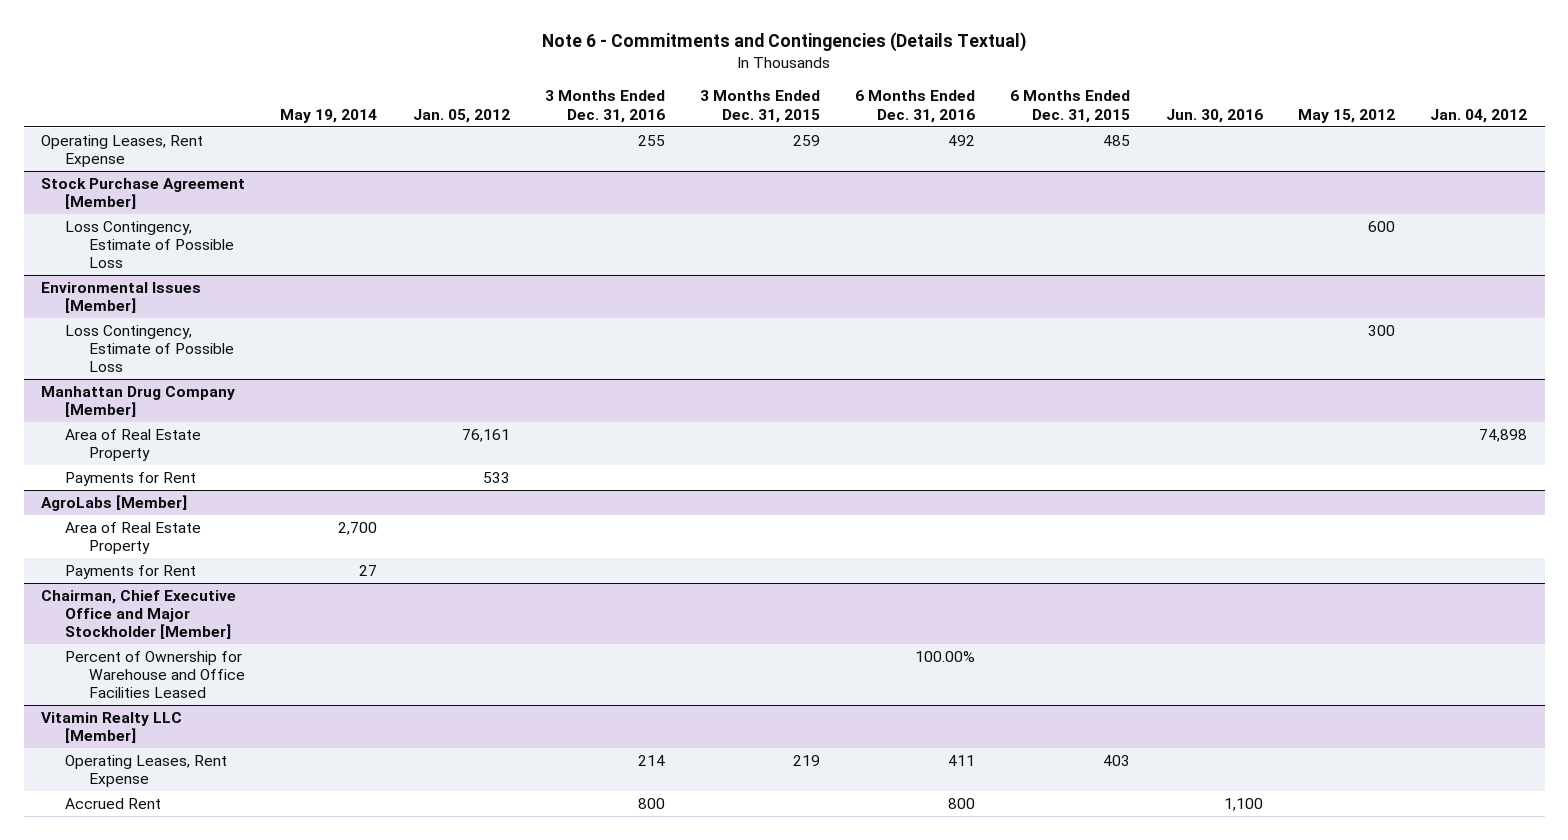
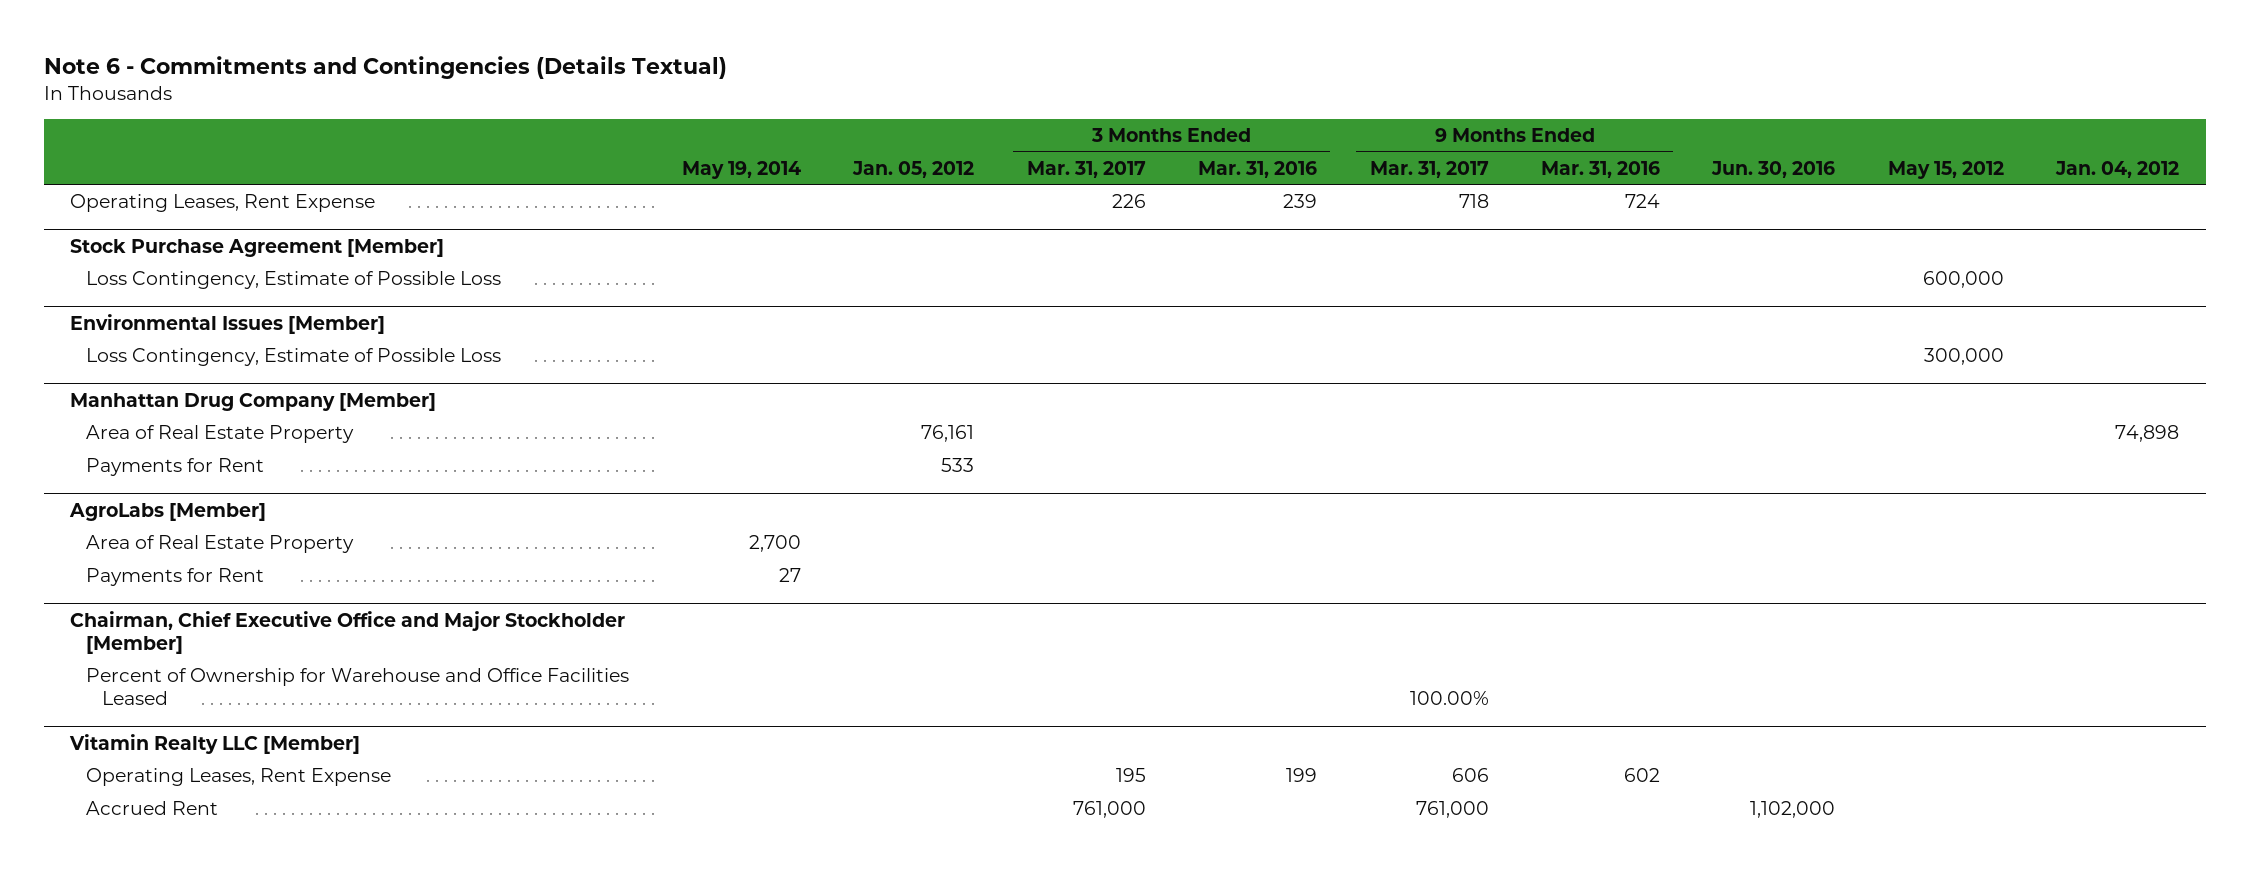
- | May 19, 2014 | Jan. 05, 2012 | 3 Months Ended Dec. 31, 2016 | 3 Months Ended Dec. 31, 2015 | 6 Months Ended Dec. 31, 2016 | 6 Months Ended Dec. 31, 2015 | Jun. 30, 2016 | May 15, 2012 | Jan. 04, 2012
+ | May 19, 2014 | Jan. 05, 2012 | 3 Months Ended Mar. 31, 2017 | 3 Months Ended Mar. 31, 2016 | 9 Months Ended Mar. 31, 2017 | 9 Months Ended Mar. 31, 2016 | Jun. 30, 2016 | May 15, 2012 | Jan. 04, 2012
@ Stock Purchase Agreement [Member]
- Loss Contingency, Estimate of Possible Loss | | | | | | | | 600 |
+ Loss Contingency, Estimate of Possible Loss | | | | | | | | 600,000 |
@ Environmental Issues [Member]
- Loss Contingency, Estimate of Possible Loss | | | | | | | | 300 |
+ Loss Contingency, Estimate of Possible Loss | | | | | | | | 300,000 |
@ Vitamin Realty LLC [Member]
- Accrued Rent | | | 800 | | 800 | | 1,100 | |
+ Accrued Rent | | | 761,000 | | 761,000 | | 1,102,000 | |

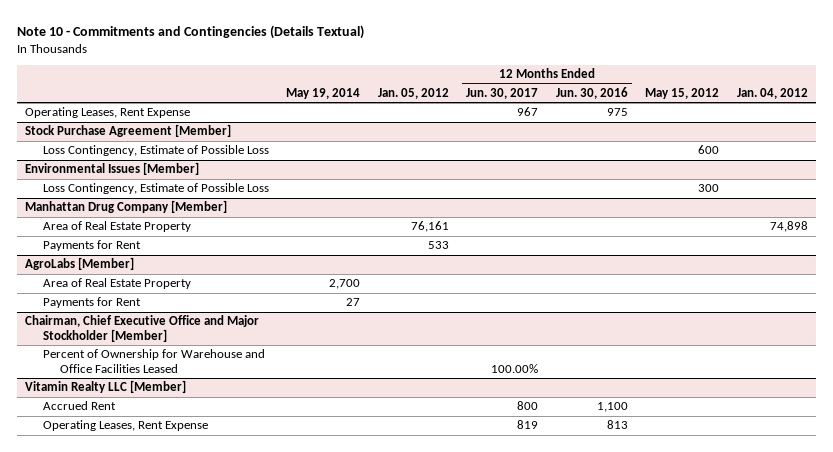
- Note 6 - Commitments and Contingencies (Details Textual)
+ Note 10 - Commitments and Contingencies (Details Textual)
- | May 19, 2014 | Jan. 05, 2012 | 3 Months Ended Mar. 31, 2017 | 3 Months Ended Mar. 31, 2016 | 9 Months Ended Mar. 31, 2017 | 9 Months Ended Mar. 31, 2016 | Jun. 30, 2016 | May 15, 2012 | Jan. 04, 2012
+ | May 19, 2014 | Jan. 05, 2012 | 12 Months Ended Jun. 30, 2017 | 12 Months Ended Jun. 30, 2016 | May 15, 2012 | Jan. 04, 2012
@ Stock Purchase Agreement [Member]
- Loss Contingency, Estimate of Possible Loss | | | | | | | | 600,000 |
+ Loss Contingency, Estimate of Possible Loss | | | | | 600 |
@ Environmental Issues [Member]
- Loss Contingency, Estimate of Possible Loss | | | | | | | | 300,000 |
+ Loss Contingency, Estimate of Possible Loss | | | | | 300 |
@ Vitamin Realty LLC [Member]
moved down: Operating Leases, Rent Expense | | | 819 | 813 | |

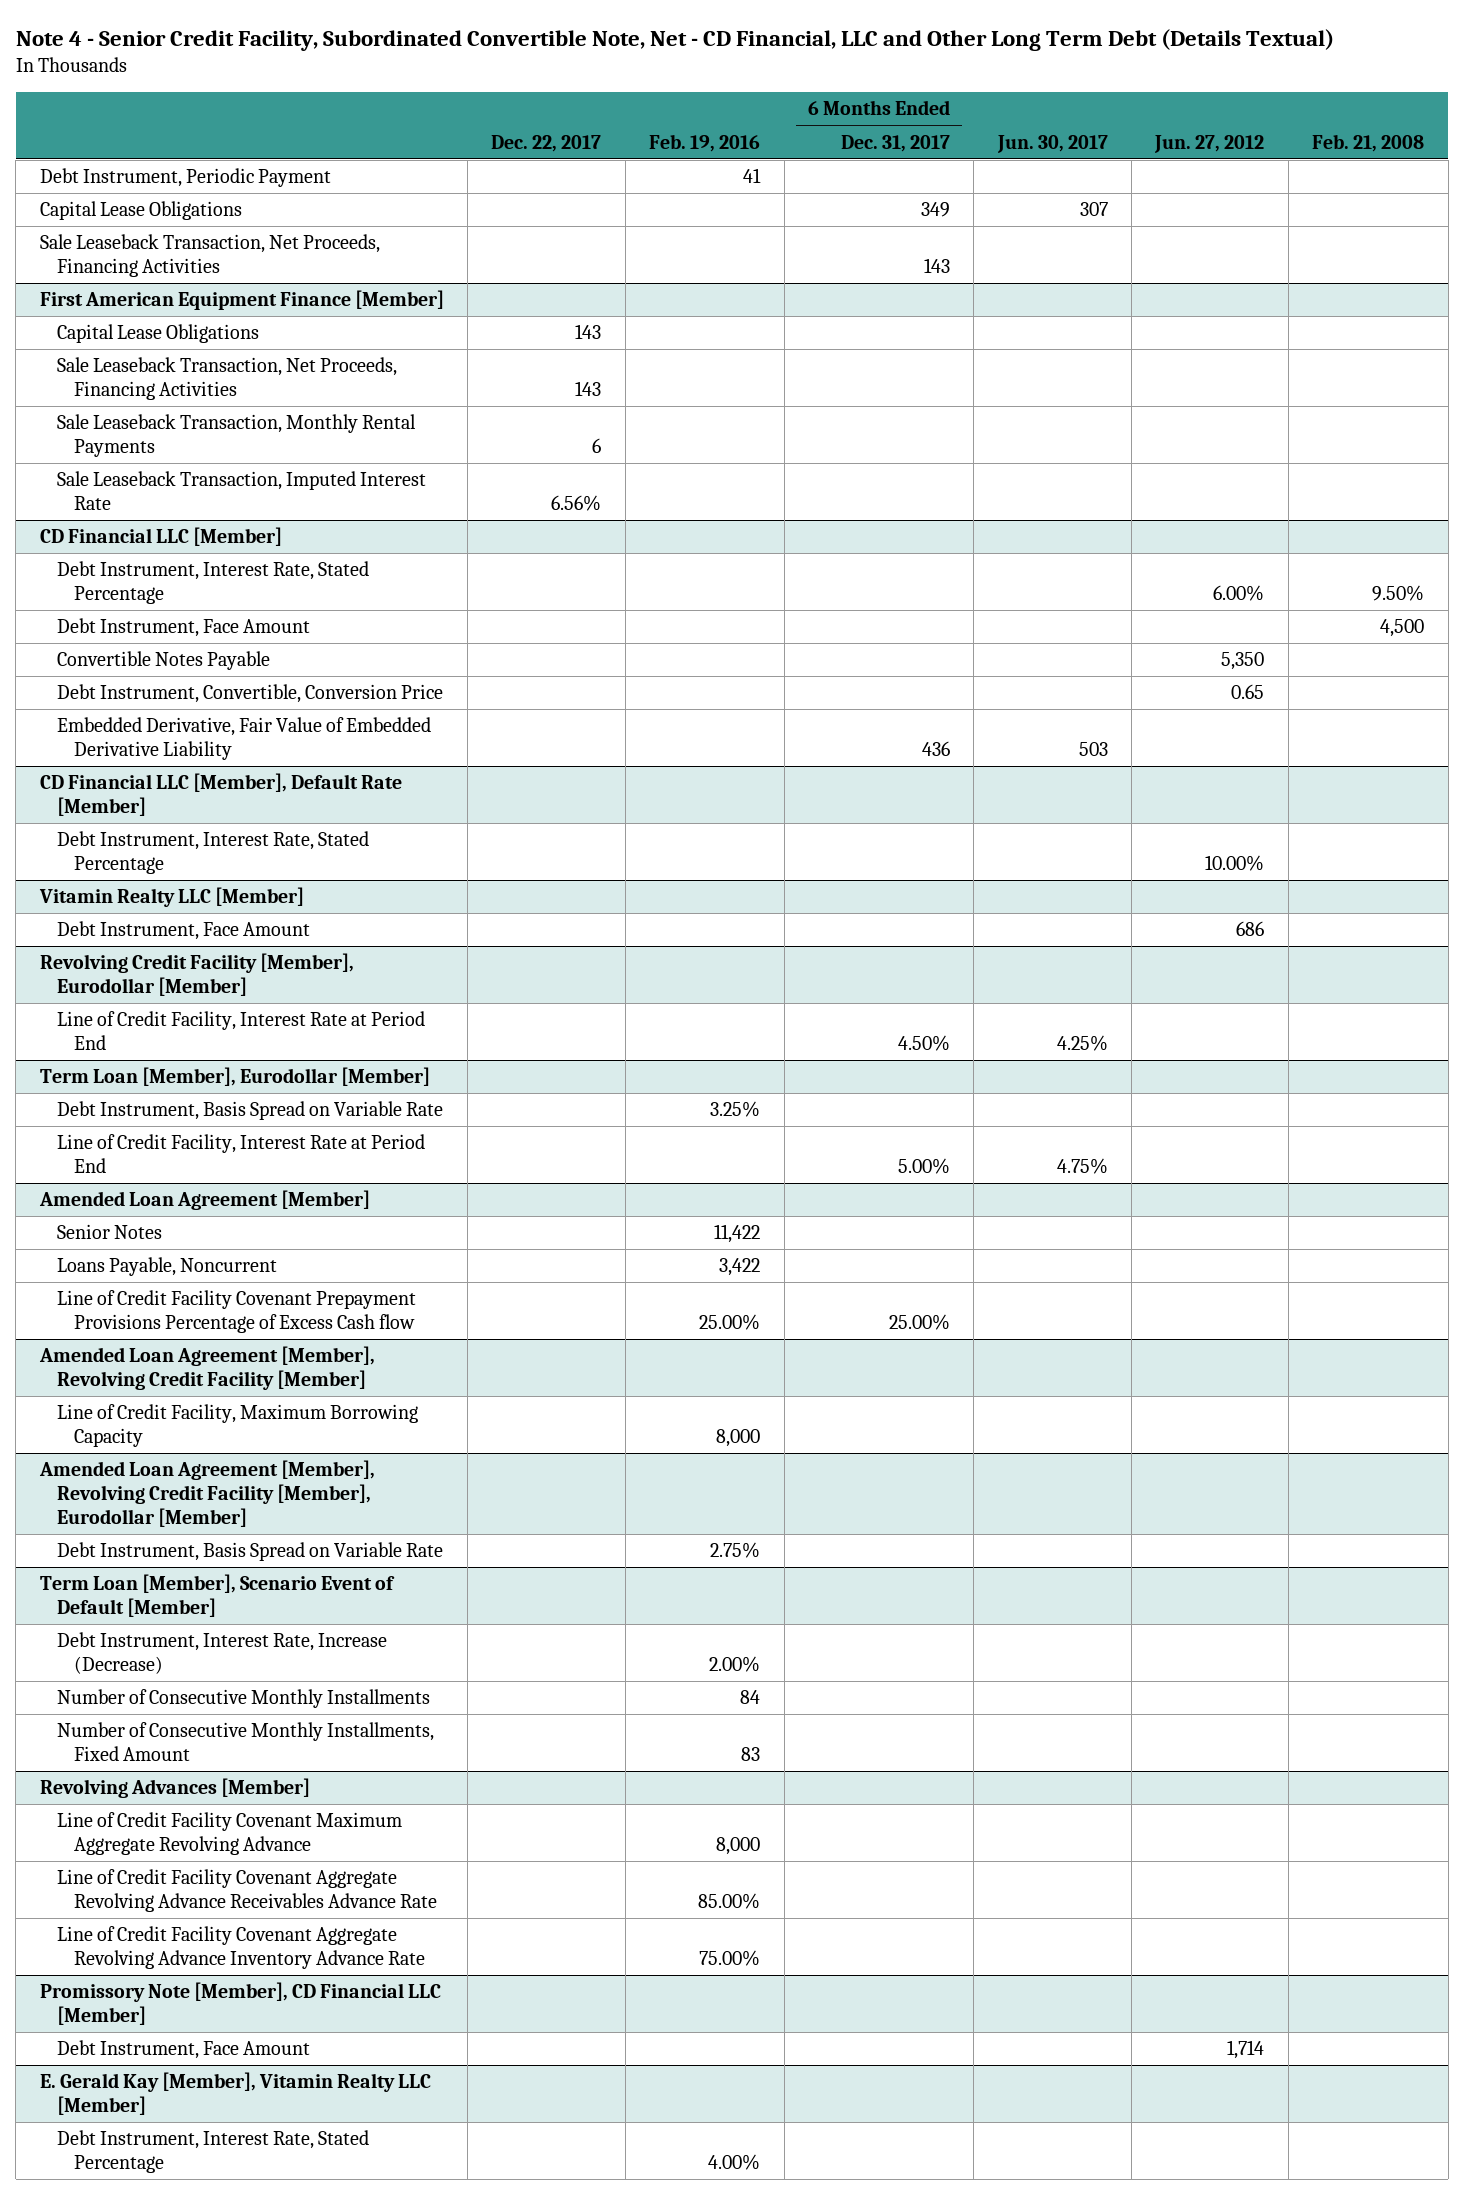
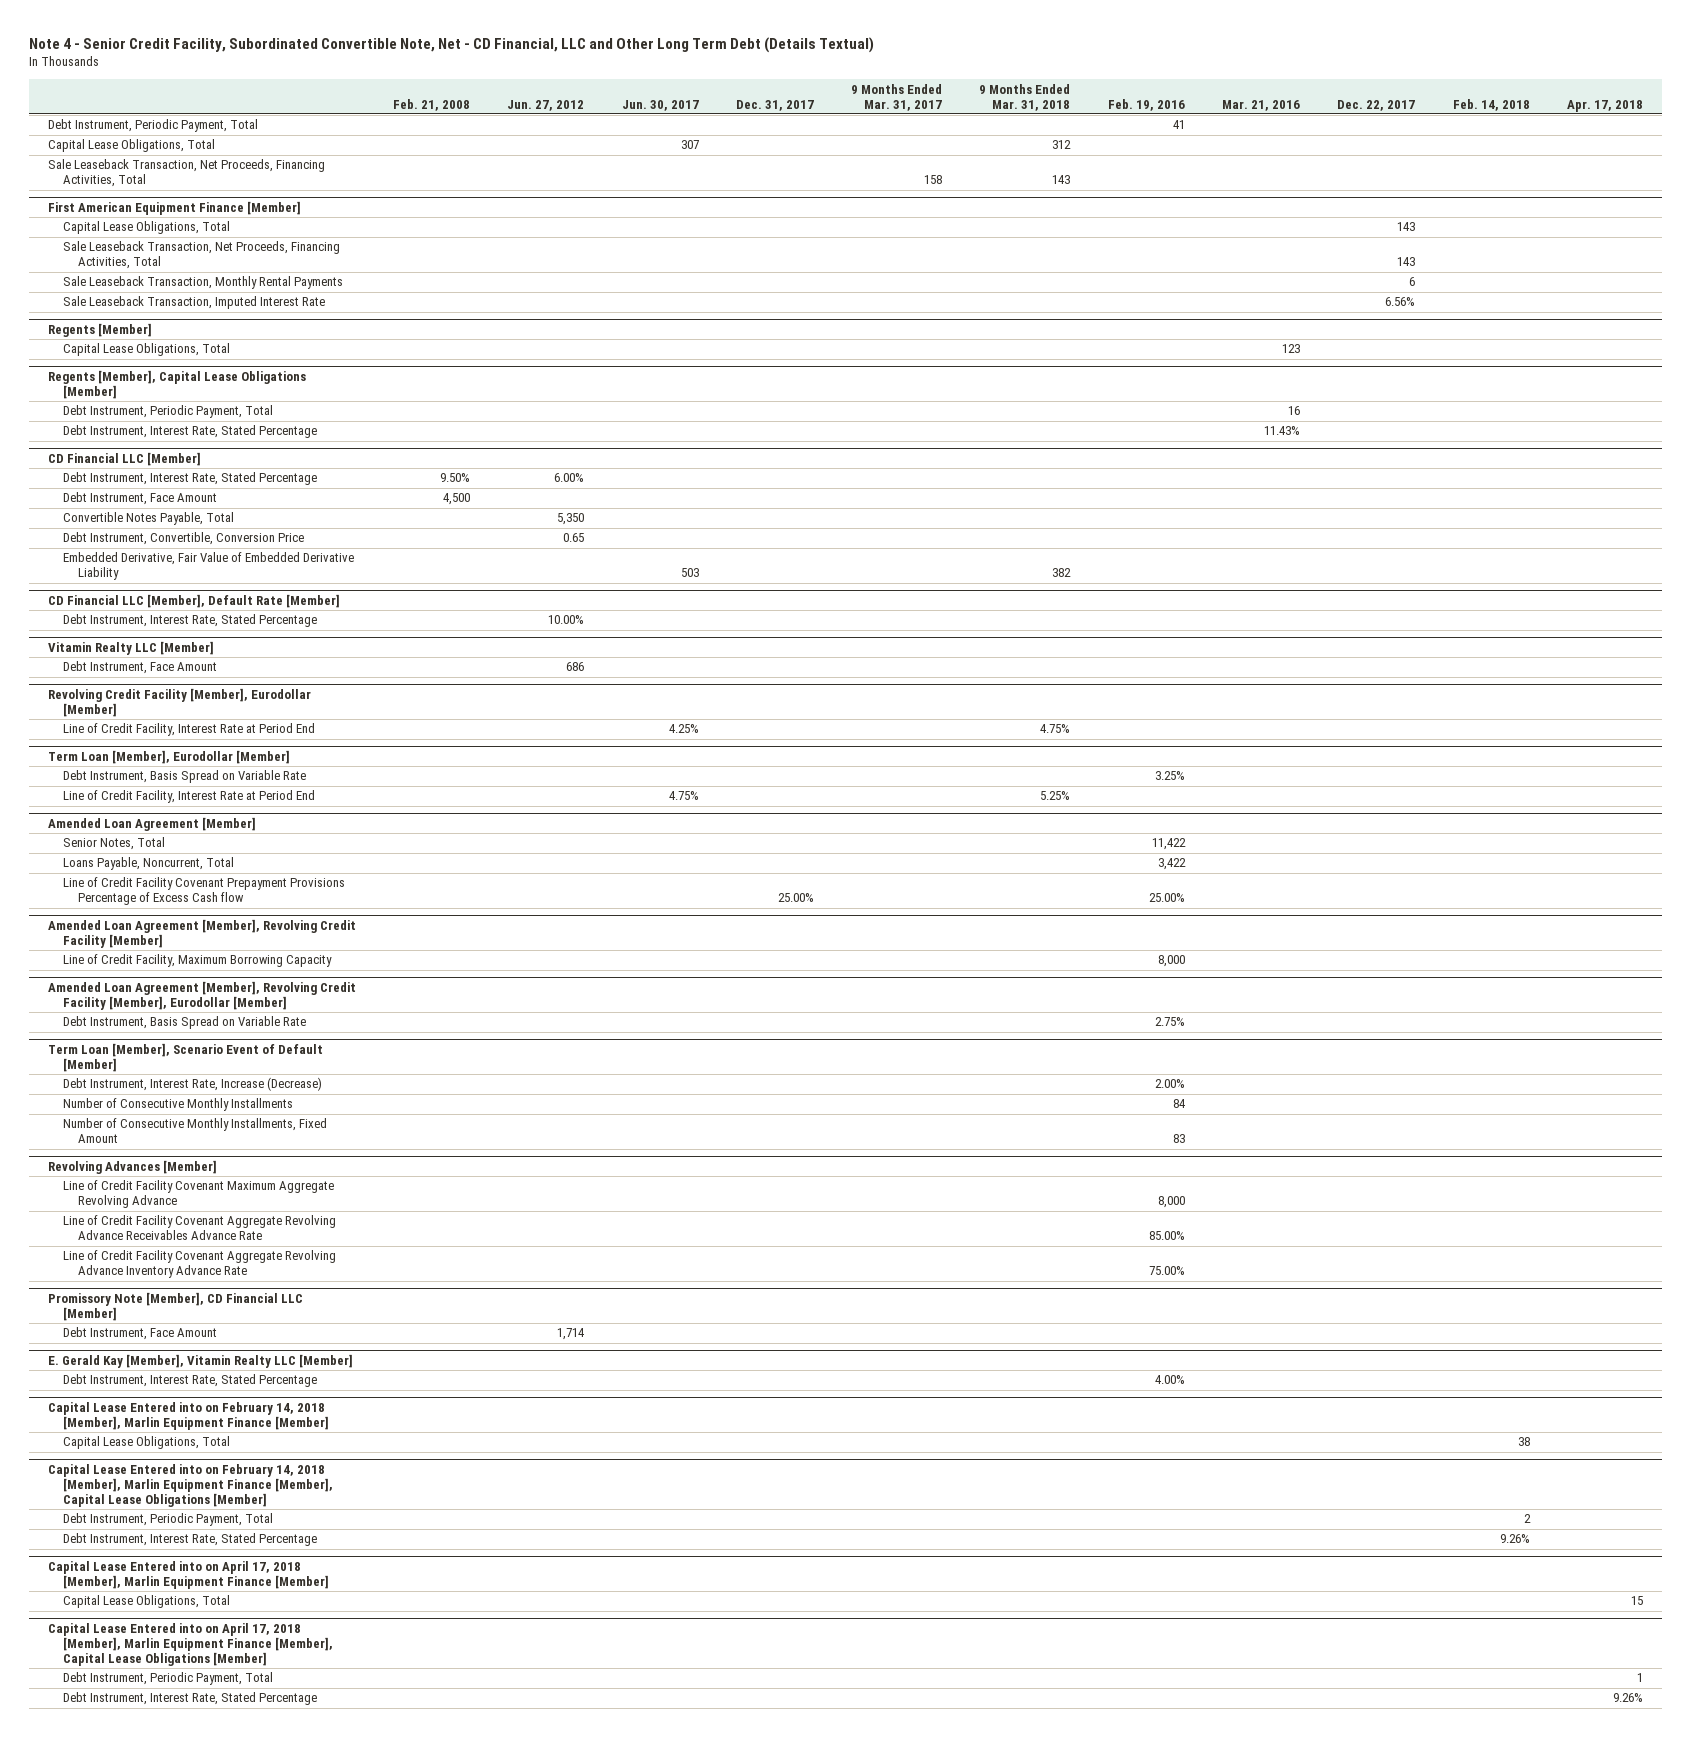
- | Dec. 22, 2017 | Feb. 19, 2016 | 6 Months Ended Dec. 31, 2017 | Jun. 30, 2017 | Jun. 27, 2012 | Feb. 21, 2008
+ | Feb. 21, 2008 | Jun. 27, 2012 | Jun. 30, 2017 | Dec. 31, 2017 | 9 Months Ended Mar. 31, 2017 | 9 Months Ended Mar. 31, 2018 | Feb. 19, 2016 | Mar. 21, 2016 | Dec. 22, 2017 | Feb. 14, 2018 | Apr. 17, 2018
- Debt Instrument, Periodic Payment | | 41 | | | |
- Capital Lease Obligations | | | 349 | 307 | |
- Sale Leaseback Transaction, Net Proceeds, Financing Activities | | | 143 | | |
+ Debt Instrument, Periodic Payment, Total | | | | | | | 41 | | | |
+ Capital Lease Obligations, Total | | | 307 | | | 312 | | | | |
+ Sale Leaseback Transaction, Net Proceeds, Financing Activities, Total | | | | | 158 | 143 | | | | |
@ First American Equipment Finance [Member]
- Capital Lease Obligations | 143 | | | | |
- Sale Leaseback Transaction, Net Proceeds, Financing Activities | 143 | | | | |
+ Capital Lease Obligations, Total | | | | | | | | | 143 | |
+ Sale Leaseback Transaction, Net Proceeds, Financing Activities, Total | | | | | | | | | 143 | |
+ Regents [Member]
+ Capital Lease Obligations, Total | | | | | | | | 123 | | |
+ Regents [Member], Capital Lease Obligations [Member]
+ Debt Instrument, Periodic Payment, Total | | | | | | | | 16 | | |
+ Debt Instrument, Interest Rate, Stated Percentage | | | | | | | | 11.43% | | |
@ CD Financial LLC [Member]
- Convertible Notes Payable | | | | | 5,350 |
+ Convertible Notes Payable, Total | | 5,350 | | | | | | | | |
@ Amended Loan Agreement [Member]
- Senior Notes | | 11,422 | | | |
- Loans Payable, Noncurrent | | 3,422 | | | |
+ Senior Notes, Total | | | | | | | 11,422 | | | |
+ Loans Payable, Noncurrent, Total | | | | | | | 3,422 | | | |
+ Capital Lease Entered into on February 14, 2018 [Member], Marlin Equipment Finance [Member]
+ Capital Lease Obligations, Total | | | | | | | | | | 38 |
+ Capital Lease Entered into on February 14, 2018 [Member], Marlin Equipment Finance [Member], Capital Lease Obligations [Member]
+ Debt Instrument, Periodic Payment, Total | | | | | | | | | | 2 |
+ Debt Instrument, Interest Rate, Stated Percentage | | | | | | | | | | 9.26% |
+ Capital Lease Entered into on April 17, 2018 [Member], Marlin Equipment Finance [Member]
+ Capital Lease Obligations, Total | | | | | | | | | | | 15
+ Capital Lease Entered into on April 17, 2018 [Member], Marlin Equipment Finance [Member], Capital Lease Obligations [Member]
+ Debt Instrument, Periodic Payment, Total | | | | | | | | | | | 1
+ Debt Instrument, Interest Rate, Stated Percentage | | | | | | | | | | | 9.26%

